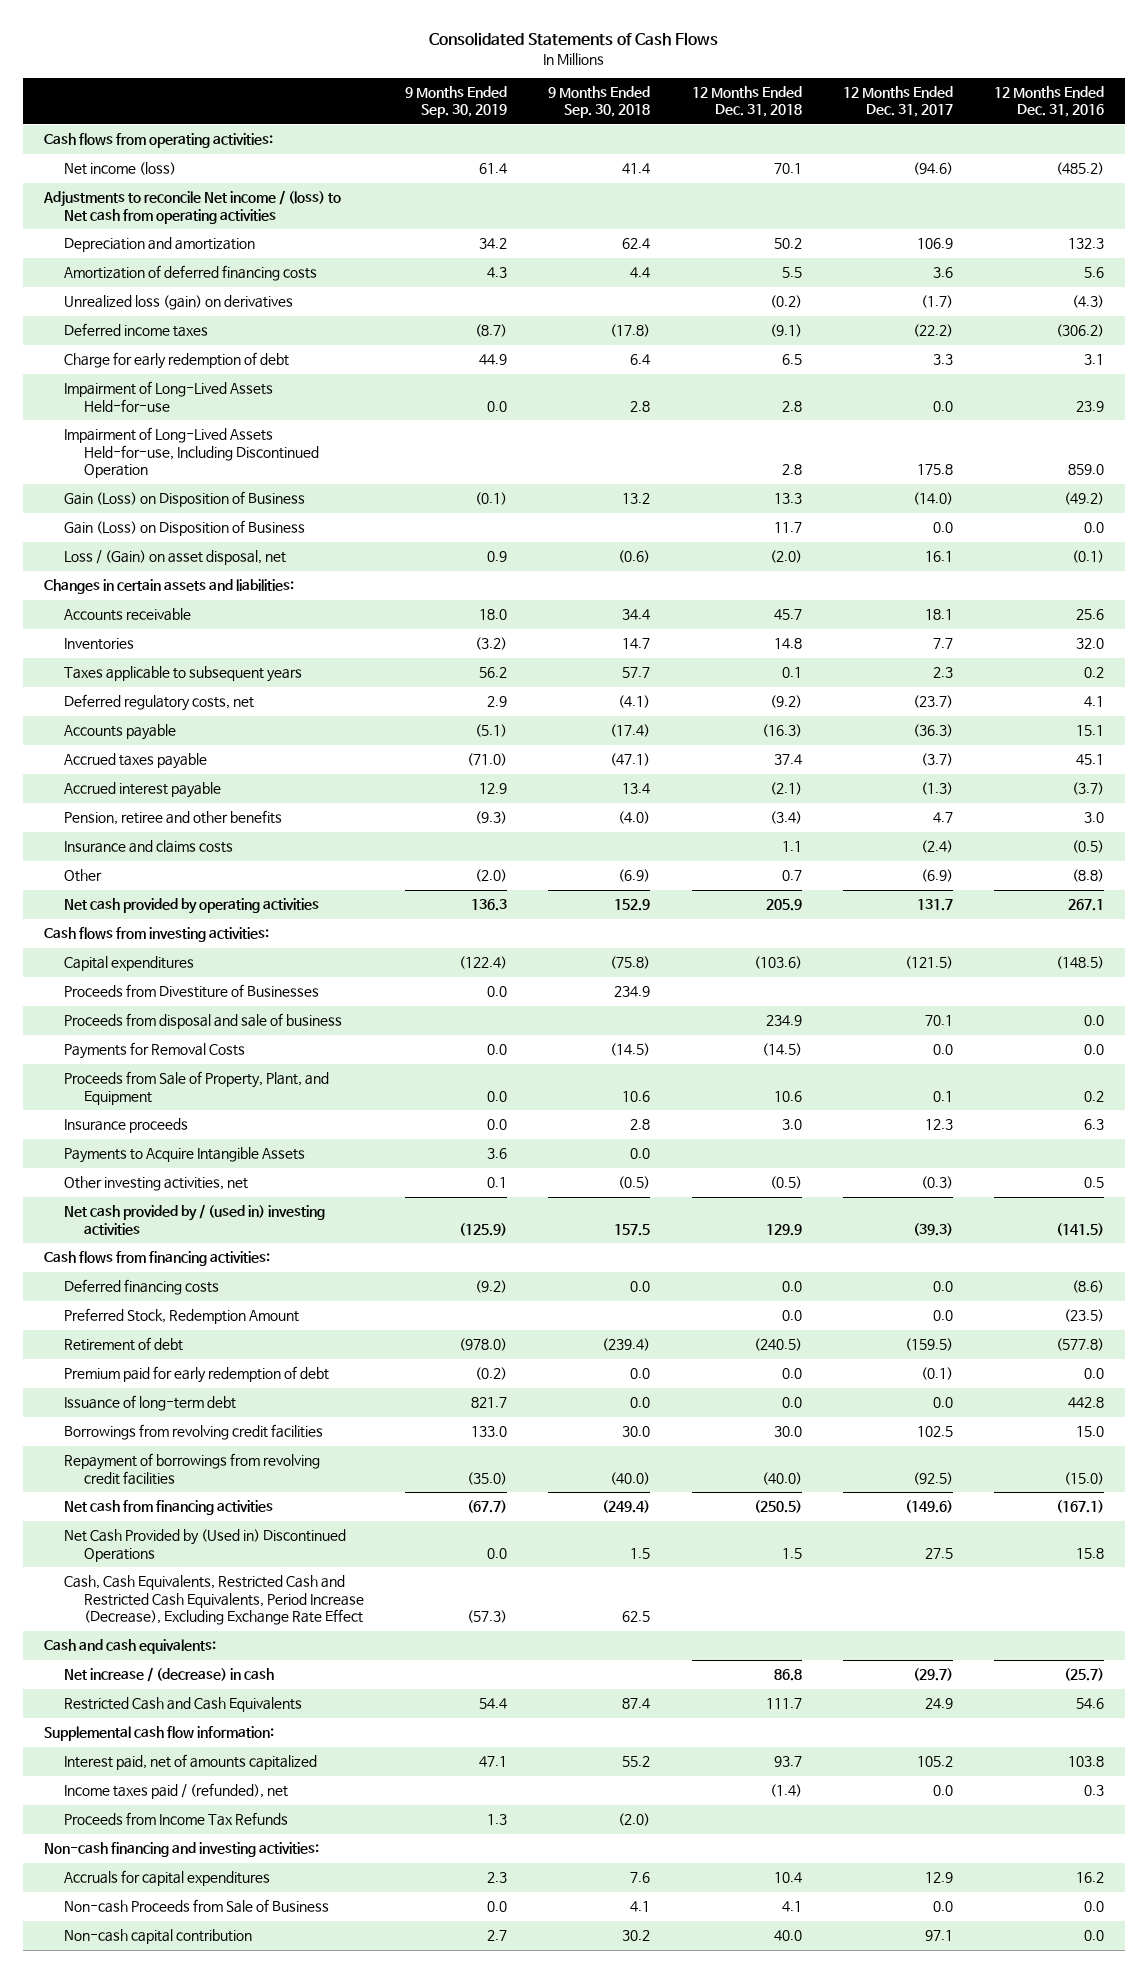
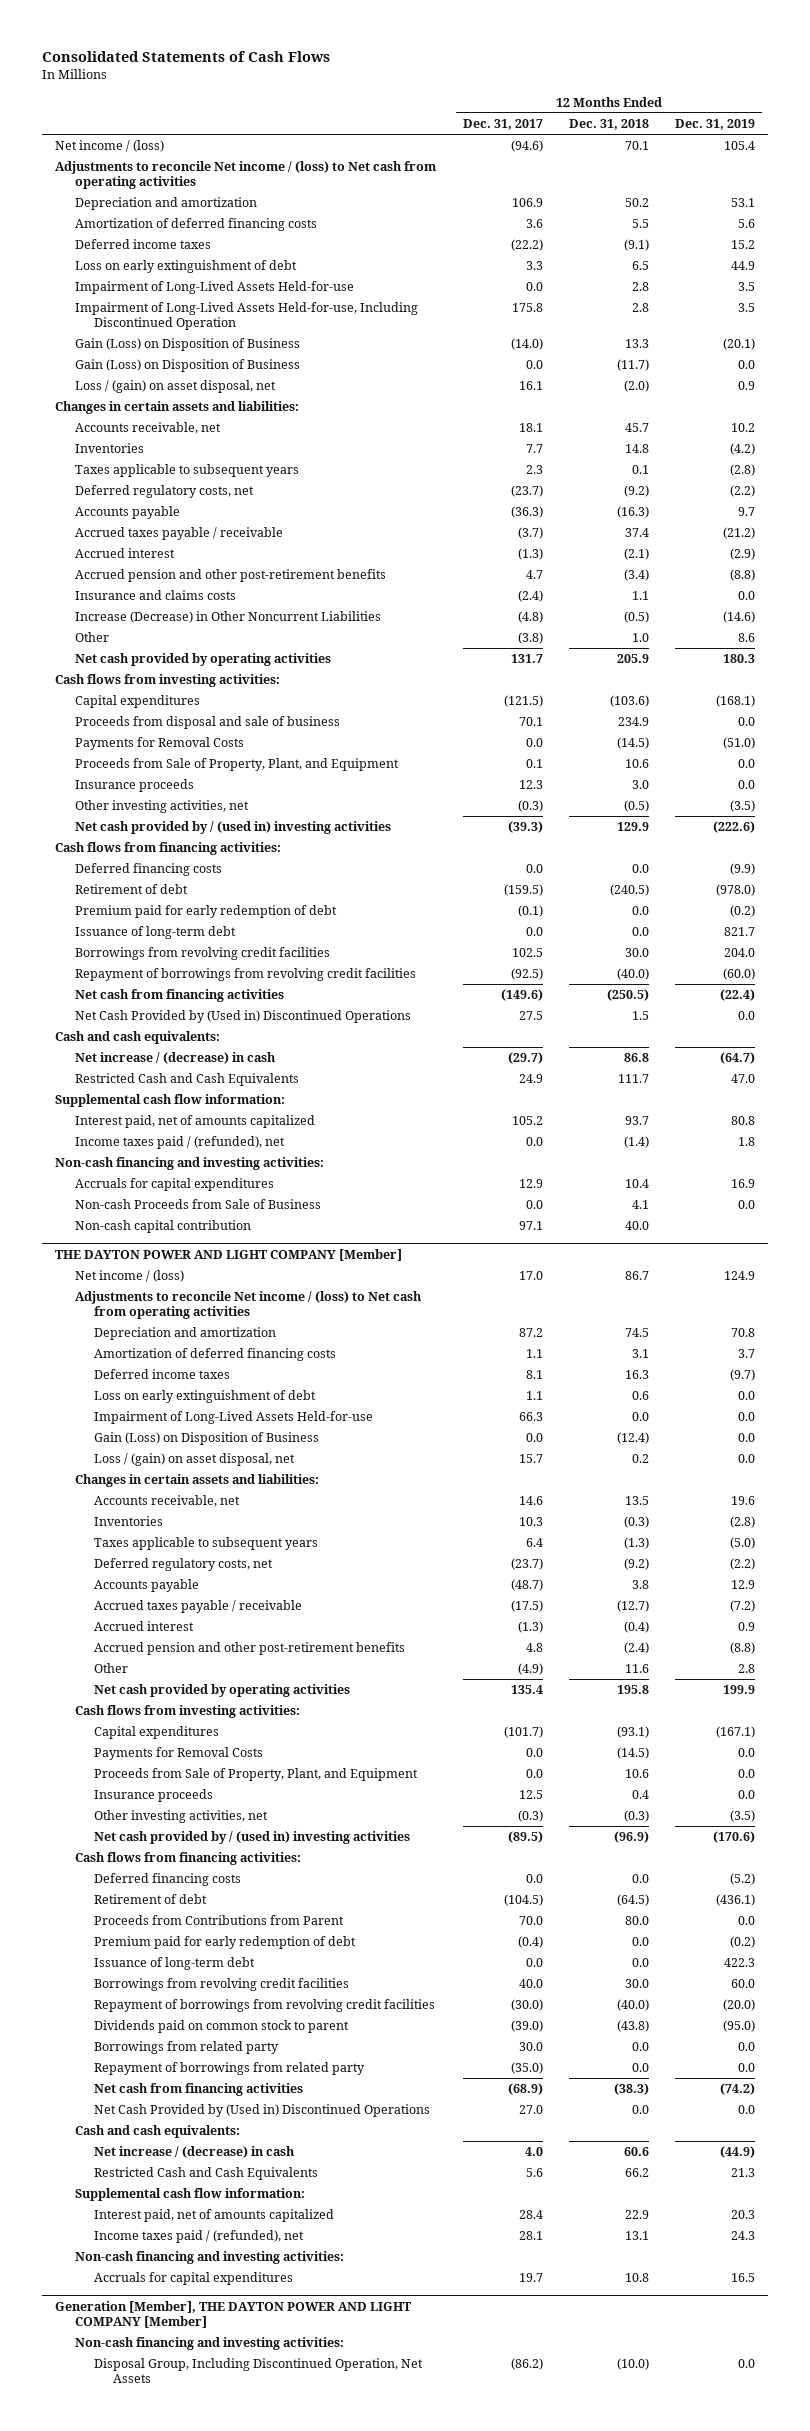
- | 9 Months Ended Sep. 30, 2019 | 9 Months Ended Sep. 30, 2018 | 12 Months Ended Dec. 31, 2018 | 12 Months Ended Dec. 31, 2017 | 12 Months Ended Dec. 31, 2016
+ | 12 Months Ended Dec. 31, 2017 | 12 Months Ended Dec. 31, 2018 | 12 Months Ended Dec. 31, 2019
- Cash flows from operating activities:
- Net income (loss) | 61.4 | 41.4 | 70.1 | (94.6) | (485.2)
+ Net income / (loss) | (94.6) | 70.1 | 105.4
- Unrealized loss (gain) on derivatives | | | (0.2) | (1.7) | (4.3)
- Charge for early redemption of debt | 44.9 | 6.4 | 6.5 | 3.3 | 3.1
+ Loss on early extinguishment of debt | 3.3 | 6.5 | 44.9
- Gain (Loss) on Disposition of Business | | | 11.7 | 0.0 | 0.0
- Loss / (Gain) on asset disposal, net | 0.9 | (0.6) | (2.0) | 16.1 | (0.1)
+ Gain (Loss) on Disposition of Business | 0.0 | (11.7) | 0.0
+ Loss / (gain) on asset disposal, net | 16.1 | (2.0) | 0.9
- Accounts receivable | 18.0 | 34.4 | 45.7 | 18.1 | 25.6
+ Accounts receivable, net | 18.1 | 45.7 | 10.2
- Accrued taxes payable | (71.0) | (47.1) | 37.4 | (3.7) | 45.1
- Accrued interest payable | 12.9 | 13.4 | (2.1) | (1.3) | (3.7)
- Pension, retiree and other benefits | (9.3) | (4.0) | (3.4) | 4.7 | 3.0
+ Accrued taxes payable / receivable | (3.7) | 37.4 | (21.2)
+ Accrued interest | (1.3) | (2.1) | (2.9)
+ Accrued pension and other post-retirement benefits | 4.7 | (3.4) | (8.8)
- Other | (2.0) | (6.9) | 0.7 | (6.9) | (8.8)
+ Increase (Decrease) in Other Noncurrent Liabilities | (4.8) | (0.5) | (14.6)
+ Other | (3.8) | 1.0 | 8.6
- Proceeds from Divestiture of Businesses | 0.0 | 234.9 | | |
- Payments to Acquire Intangible Assets | 3.6 | 0.0 | | |
- Preferred Stock, Redemption Amount | | | 0.0 | 0.0 | (23.5)
- Cash, Cash Equivalents, Restricted Cash and Restricted Cash Equivalents, Period Increase (Decrease), Excluding Exchange Rate Effect | (57.3) | 62.5 | | |
- Proceeds from Income Tax Refunds | 1.3 | (2.0) | | |
+ THE DAYTON POWER AND LIGHT COMPANY [Member]
+ Net income / (loss) | 17.0 | 86.7 | 124.9
+ Adjustments to reconcile Net income / (loss) to Net cash from operating activities
+ Depreciation and amortization | 87.2 | 74.5 | 70.8
+ Amortization of deferred financing costs | 1.1 | 3.1 | 3.7
+ Deferred income taxes | 8.1 | 16.3 | (9.7)
+ Loss on early extinguishment of debt | 1.1 | 0.6 | 0.0
+ Impairment of Long-Lived Assets Held-for-use | 66.3 | 0.0 | 0.0
+ Gain (Loss) on Disposition of Business | 0.0 | (12.4) | 0.0
+ Loss / (gain) on asset disposal, net | 15.7 | 0.2 | 0.0
+ Changes in certain assets and liabilities:
+ Accounts receivable, net | 14.6 | 13.5 | 19.6
+ Inventories | 10.3 | (0.3) | (2.8)
+ Taxes applicable to subsequent years | 6.4 | (1.3) | (5.0)
+ Deferred regulatory costs, net | (23.7) | (9.2) | (2.2)
+ Accounts payable | (48.7) | 3.8 | 12.9
+ Accrued taxes payable / receivable | (17.5) | (12.7) | (7.2)
+ Accrued interest | (1.3) | (0.4) | 0.9
+ Accrued pension and other post-retirement benefits | 4.8 | (2.4) | (8.8)
+ Other | (4.9) | 11.6 | 2.8
+ Net cash provided by operating activities | 135.4 | 195.8 | 199.9
+ Cash flows from investing activities:
+ Capital expenditures | (101.7) | (93.1) | (167.1)
+ Payments for Removal Costs | 0.0 | (14.5) | 0.0
+ Proceeds from Sale of Property, Plant, and Equipment | 0.0 | 10.6 | 0.0
+ Insurance proceeds | 12.5 | 0.4 | 0.0
+ Other investing activities, net | (0.3) | (0.3) | (3.5)
+ Net cash provided by / (used in) investing activities | (89.5) | (96.9) | (170.6)
+ Cash flows from financing activities:
+ Deferred financing costs | 0.0 | 0.0 | (5.2)
+ Retirement of debt | (104.5) | (64.5) | (436.1)
+ Proceeds from Contributions from Parent | 70.0 | 80.0 | 0.0
+ Premium paid for early redemption of debt | (0.4) | 0.0 | (0.2)
+ Issuance of long-term debt | 0.0 | 0.0 | 422.3
+ Borrowings from revolving credit facilities | 40.0 | 30.0 | 60.0
+ Repayment of borrowings from revolving credit facilities | (30.0) | (40.0) | (20.0)
+ Dividends paid on common stock to parent | (39.0) | (43.8) | (95.0)
+ Borrowings from related party | 30.0 | 0.0 | 0.0
+ Repayment of borrowings from related party | (35.0) | 0.0 | 0.0
+ Net cash from financing activities | (68.9) | (38.3) | (74.2)
+ Net Cash Provided by (Used in) Discontinued Operations | 27.0 | 0.0 | 0.0
+ Cash and cash equivalents:
+ Net increase / (decrease) in cash | 4.0 | 60.6 | (44.9)
+ Restricted Cash and Cash Equivalents | 5.6 | 66.2 | 21.3
+ Supplemental cash flow information:
+ Interest paid, net of amounts capitalized | 28.4 | 22.9 | 20.3
+ Income taxes paid / (refunded), net | 28.1 | 13.1 | 24.3
+ Non-cash financing and investing activities:
+ Accruals for capital expenditures | 19.7 | 10.8 | 16.5
+ Generation [Member], THE DAYTON POWER AND LIGHT COMPANY [Member]
+ Non-cash financing and investing activities:
+ Disposal Group, Including Discontinued Operation, Net Assets | (86.2) | (10.0) | 0.0

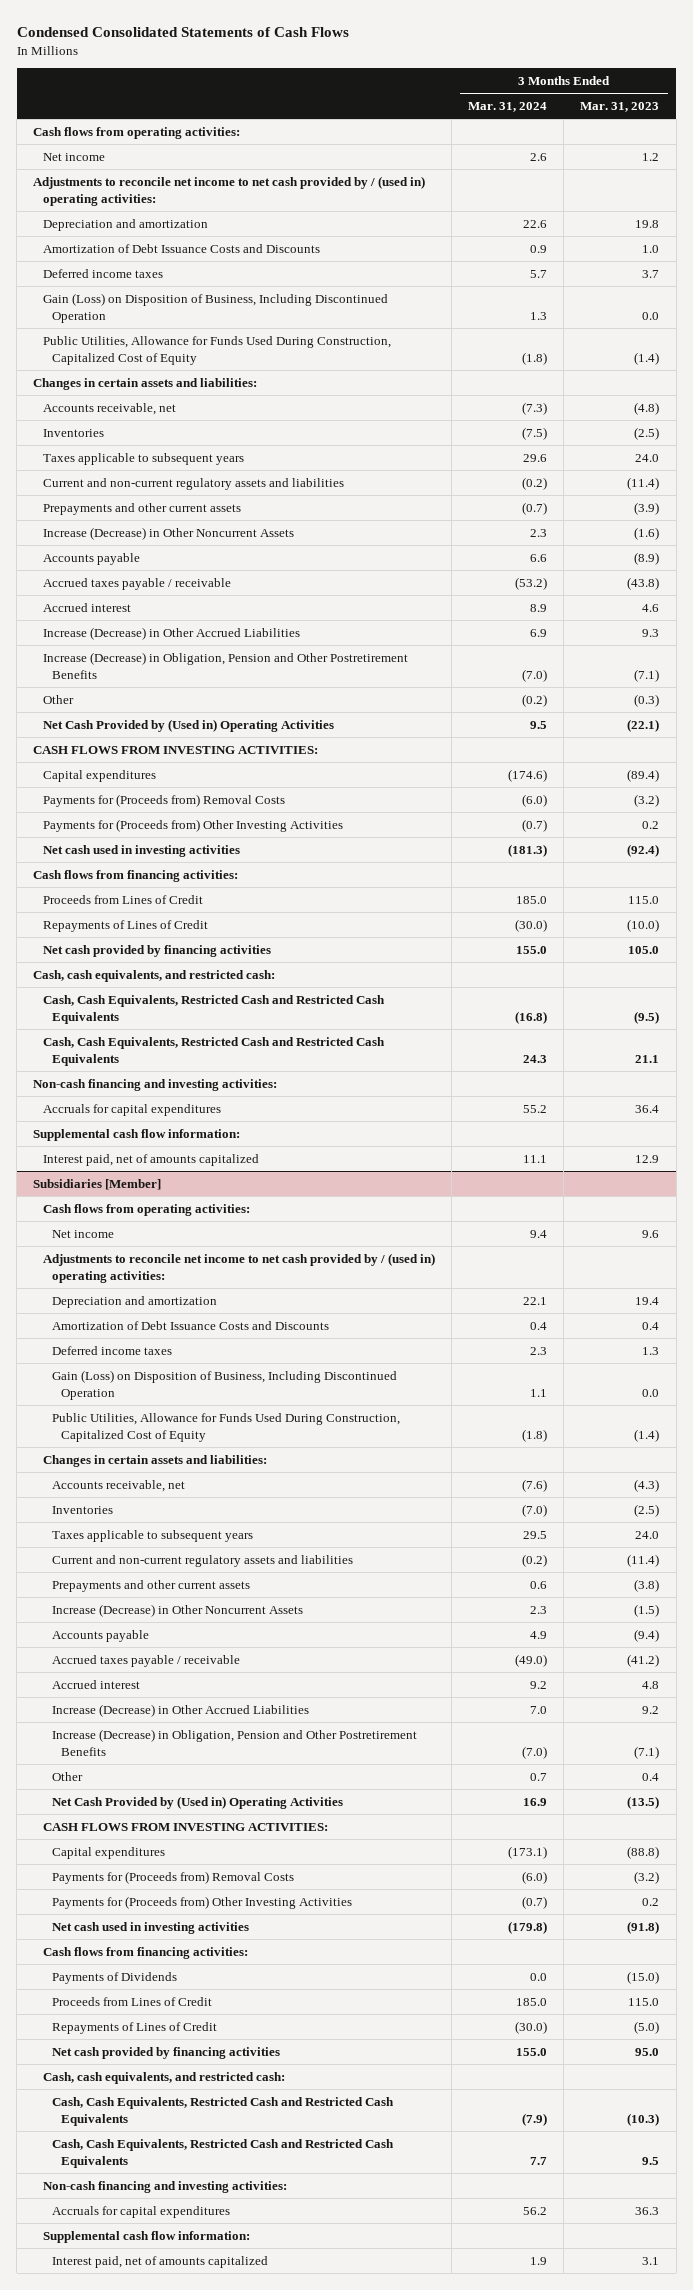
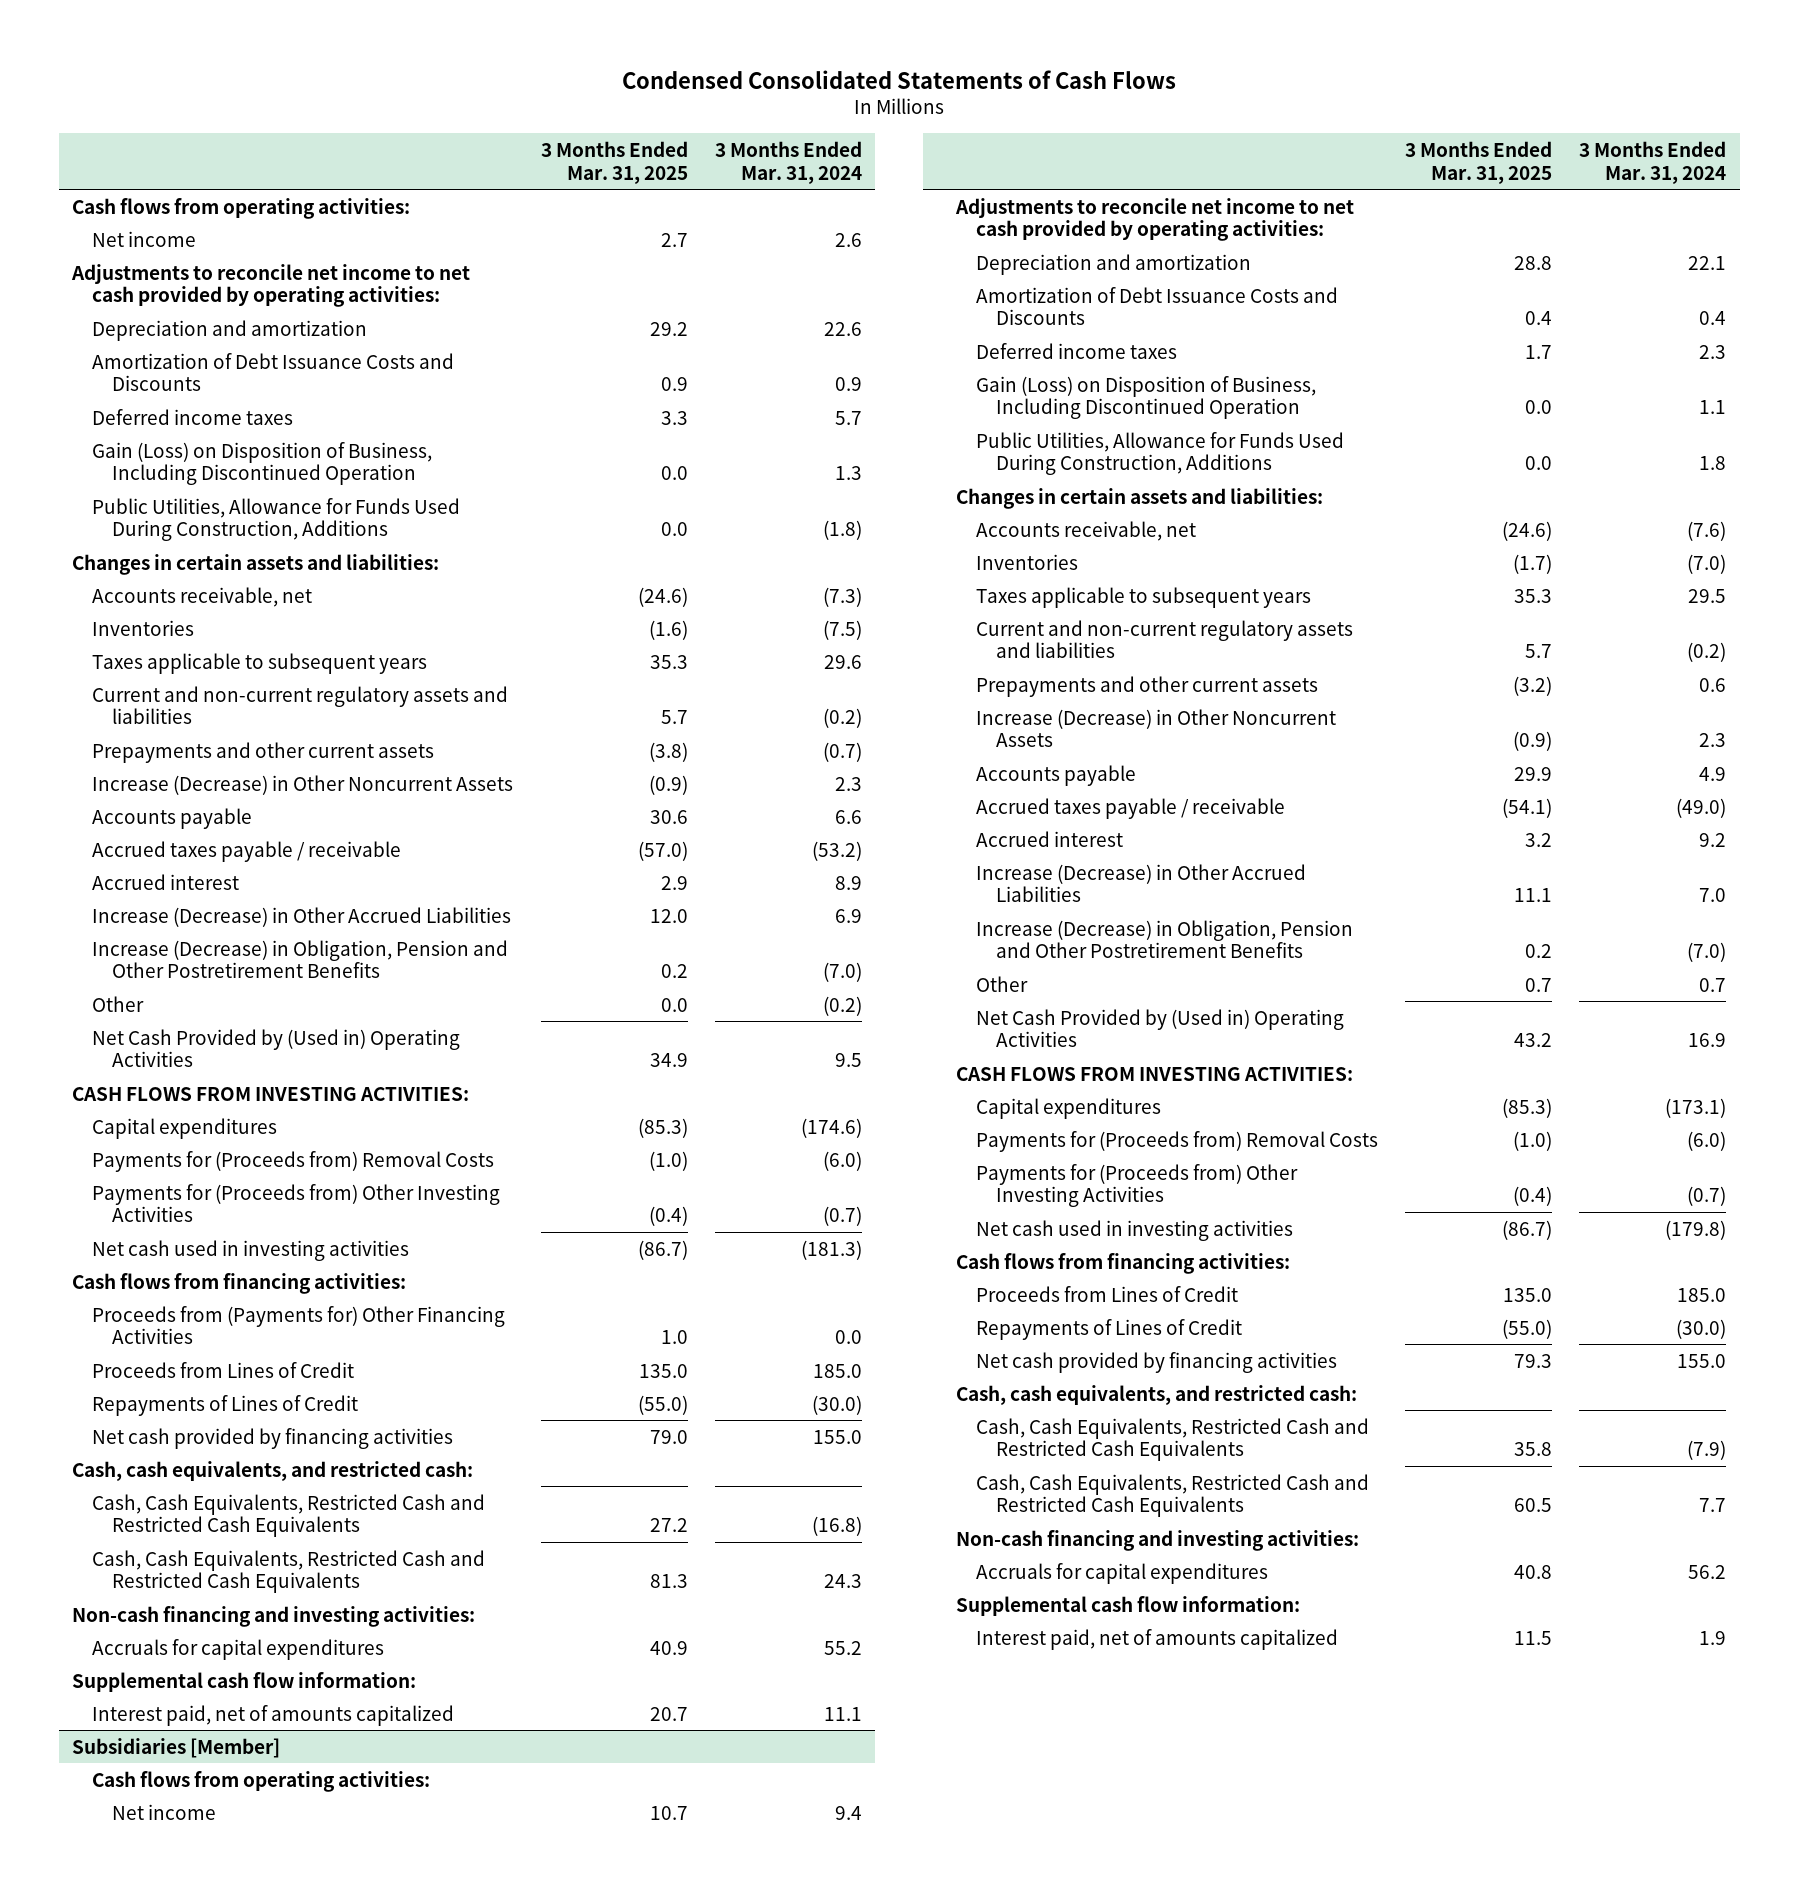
- | 3 Months Ended Mar. 31, 2024 | 3 Months Ended Mar. 31, 2023
+ | 3 Months Ended Mar. 31, 2025 | 3 Months Ended Mar. 31, 2024
- Adjustments to reconcile net income to net cash provided by / (used in) operating activities:
+ Adjustments to reconcile net income to net cash provided by operating activities:
- Public Utilities, Allowance for Funds Used During Construction, Capitalized Cost of Equity | (1.8) | (1.4)
+ Public Utilities, Allowance for Funds Used During Construction, Additions | 0.0 | (1.8)
+ Proceeds from (Payments for) Other Financing Activities | 1.0 | 0.0
@ Subsidiaries [Member]
- Adjustments to reconcile net income to net cash provided by / (used in) operating activities:
+ Adjustments to reconcile net income to net cash provided by operating activities:
- Public Utilities, Allowance for Funds Used During Construction, Capitalized Cost of Equity | (1.8) | (1.4)
+ Public Utilities, Allowance for Funds Used During Construction, Additions | 0.0 | 1.8
- Payments of Dividends | 0.0 | (15.0)

